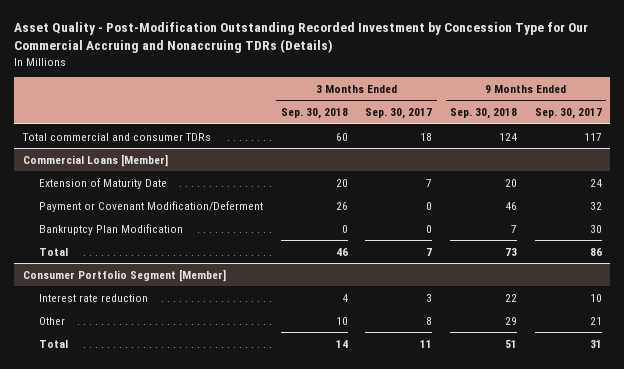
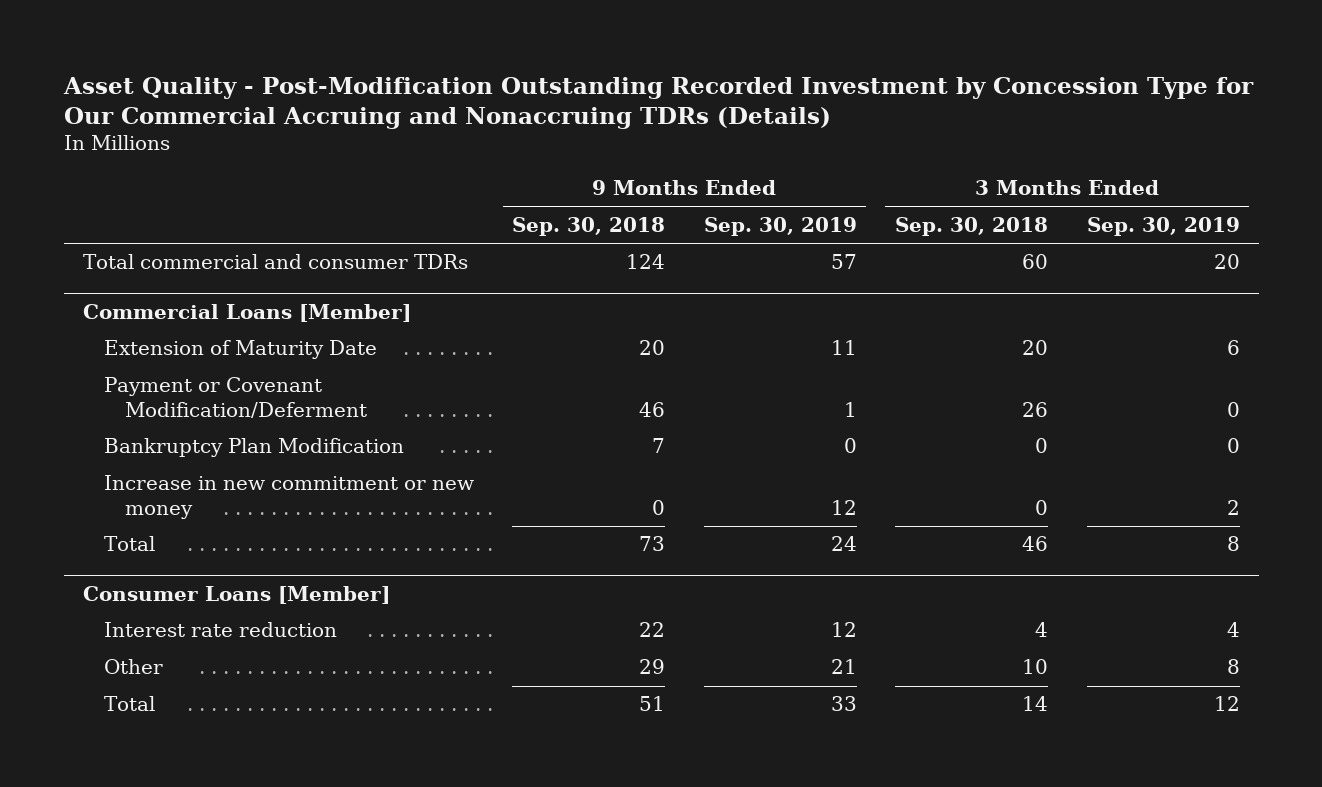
- | 3 Months Ended Sep. 30, 2018 | 3 Months Ended Sep. 30, 2017 | 9 Months Ended Sep. 30, 2018 | 9 Months Ended Sep. 30, 2017
+ | 9 Months Ended Sep. 30, 2018 | 9 Months Ended Sep. 30, 2019 | 3 Months Ended Sep. 30, 2018 | 3 Months Ended Sep. 30, 2019
@ Commercial Loans [Member]
+ Increase in new commitment or new money | 0 | 12 | 0 | 2
- Consumer Portfolio Segment [Member]
+ Consumer Loans [Member]

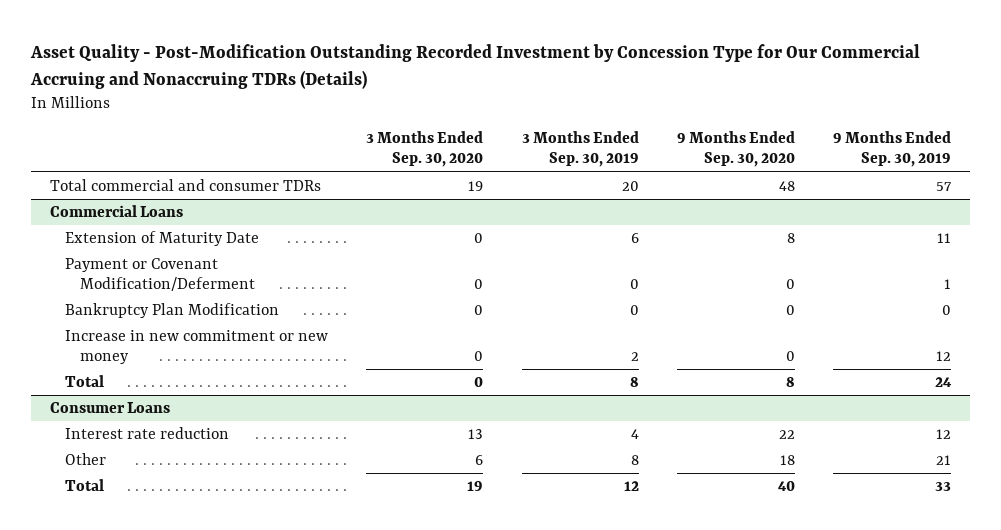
- | 9 Months Ended Sep. 30, 2018 | 9 Months Ended Sep. 30, 2019 | 3 Months Ended Sep. 30, 2018 | 3 Months Ended Sep. 30, 2019
+ | 3 Months Ended Sep. 30, 2020 | 3 Months Ended Sep. 30, 2019 | 9 Months Ended Sep. 30, 2020 | 9 Months Ended Sep. 30, 2019
- Commercial Loans [Member]
+ Commercial Loans
- Consumer Loans [Member]
+ Consumer Loans

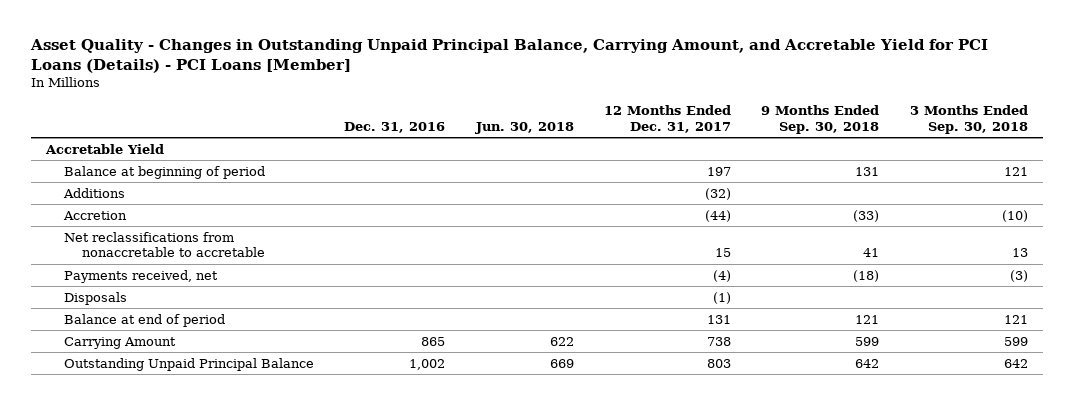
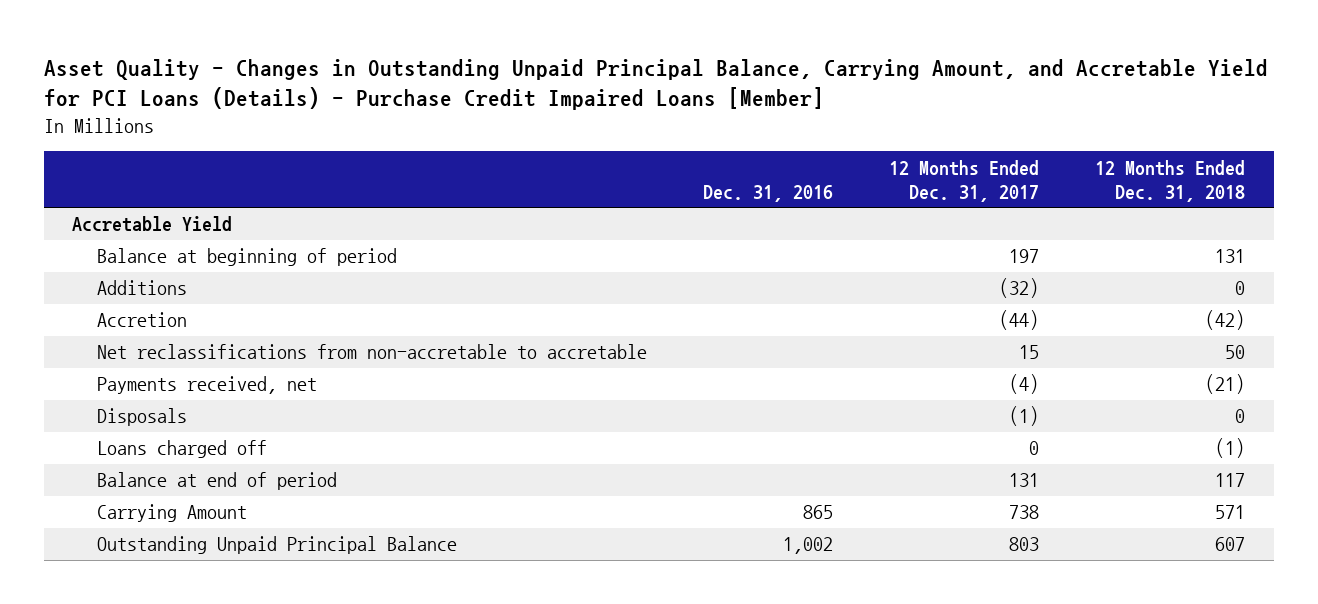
- Asset Quality - Changes in Outstanding Unpaid Principal Balance, Carrying Amount, and Accretable Yield for PCI Loans (Details) - PCI Loans [Member]
+ Asset Quality - Changes in Outstanding Unpaid Principal Balance, Carrying Amount, and Accretable Yield for PCI Loans (Details) - Purchase Credit Impaired Loans [Member]
- | Dec. 31, 2016 | Jun. 30, 2018 | 12 Months Ended Dec. 31, 2017 | 9 Months Ended Sep. 30, 2018 | 3 Months Ended Sep. 30, 2018
+ | Dec. 31, 2016 | 12 Months Ended Dec. 31, 2017 | 12 Months Ended Dec. 31, 2018
- Net reclassifications from nonaccretable to accretable | | | 15 | 41 | 13
+ Net reclassifications from non-accretable to accretable | | 15 | 50
+ Loans charged off | | 0 | (1)

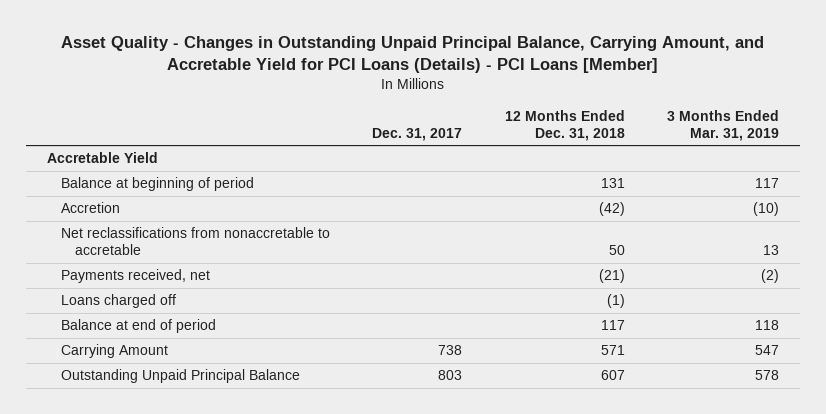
- Asset Quality - Changes in Outstanding Unpaid Principal Balance, Carrying Amount, and Accretable Yield for PCI Loans (Details) - Purchase Credit Impaired Loans [Member]
+ Asset Quality - Changes in Outstanding Unpaid Principal Balance, Carrying Amount, and Accretable Yield for PCI Loans (Details) - PCI Loans [Member]
- | Dec. 31, 2016 | 12 Months Ended Dec. 31, 2017 | 12 Months Ended Dec. 31, 2018
+ | Dec. 31, 2017 | 12 Months Ended Dec. 31, 2018 | 3 Months Ended Mar. 31, 2019
- Additions | | (32) | 0
- Net reclassifications from non-accretable to accretable | | 15 | 50
+ Net reclassifications from nonaccretable to accretable | | 50 | 13
- Disposals | | (1) | 0

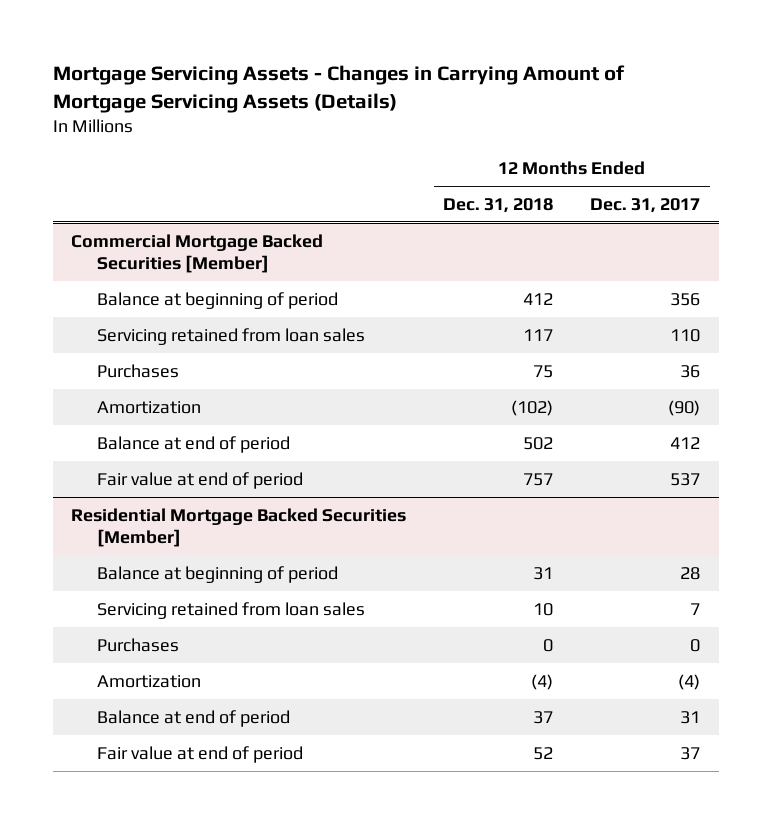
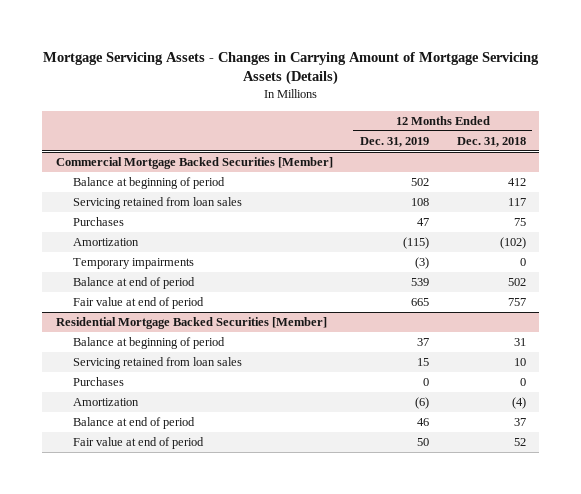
- | 12 Months Ended Dec. 31, 2018 | 12 Months Ended Dec. 31, 2017
+ | 12 Months Ended Dec. 31, 2019 | 12 Months Ended Dec. 31, 2018
@ Commercial Mortgage Backed Securities [Member]
+ Temporary impairments | (3) | 0

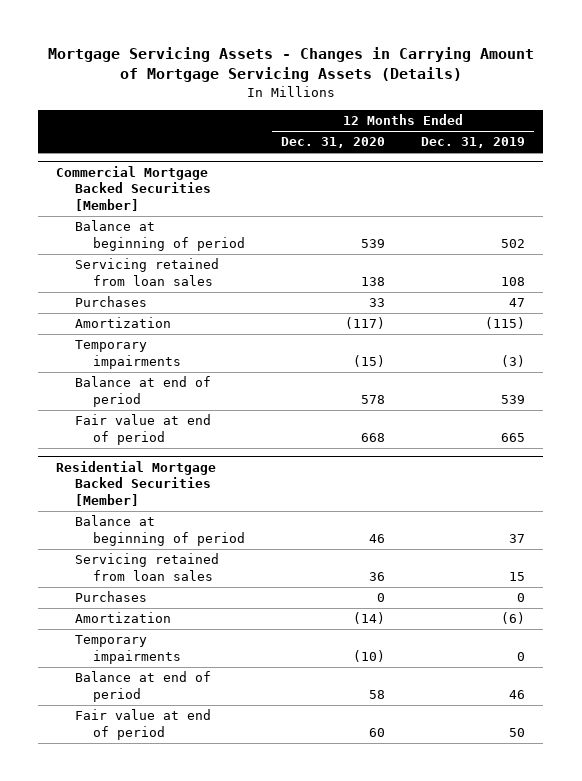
- | 12 Months Ended Dec. 31, 2019 | 12 Months Ended Dec. 31, 2018
+ | 12 Months Ended Dec. 31, 2020 | 12 Months Ended Dec. 31, 2019
@ Residential Mortgage Backed Securities [Member]
+ Temporary impairments | (10) | 0

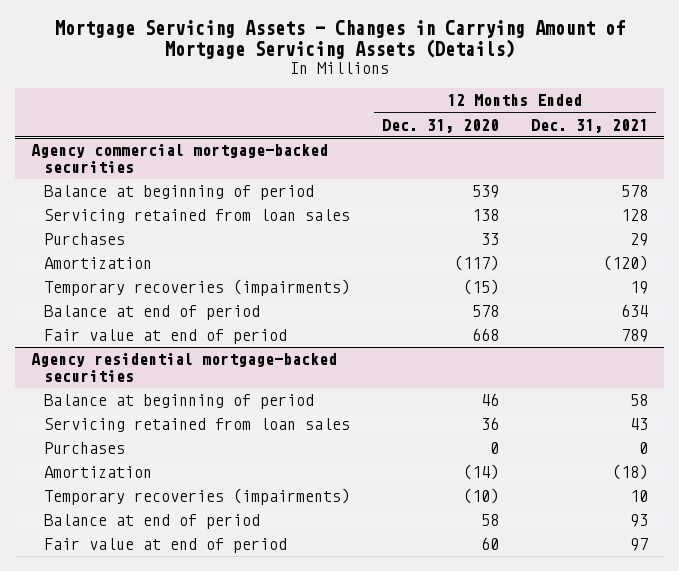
- | 12 Months Ended Dec. 31, 2020 | 12 Months Ended Dec. 31, 2019
+ | 12 Months Ended Dec. 31, 2020 | 12 Months Ended Dec. 31, 2021
- Commercial Mortgage Backed Securities [Member]
+ Agency commercial mortgage-backed securities
- Temporary impairments | (15) | (3)
+ Temporary recoveries (impairments) | (15) | 19
- Residential Mortgage Backed Securities [Member]
+ Agency residential mortgage-backed securities
- Temporary impairments | (10) | 0
+ Temporary recoveries (impairments) | (10) | 10

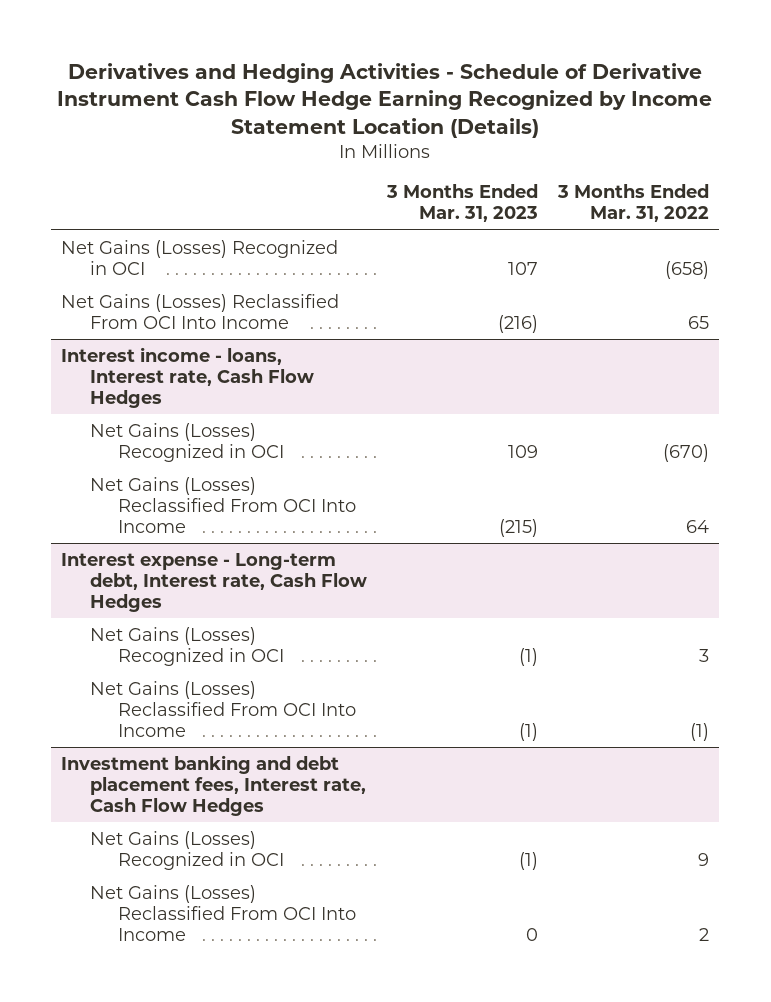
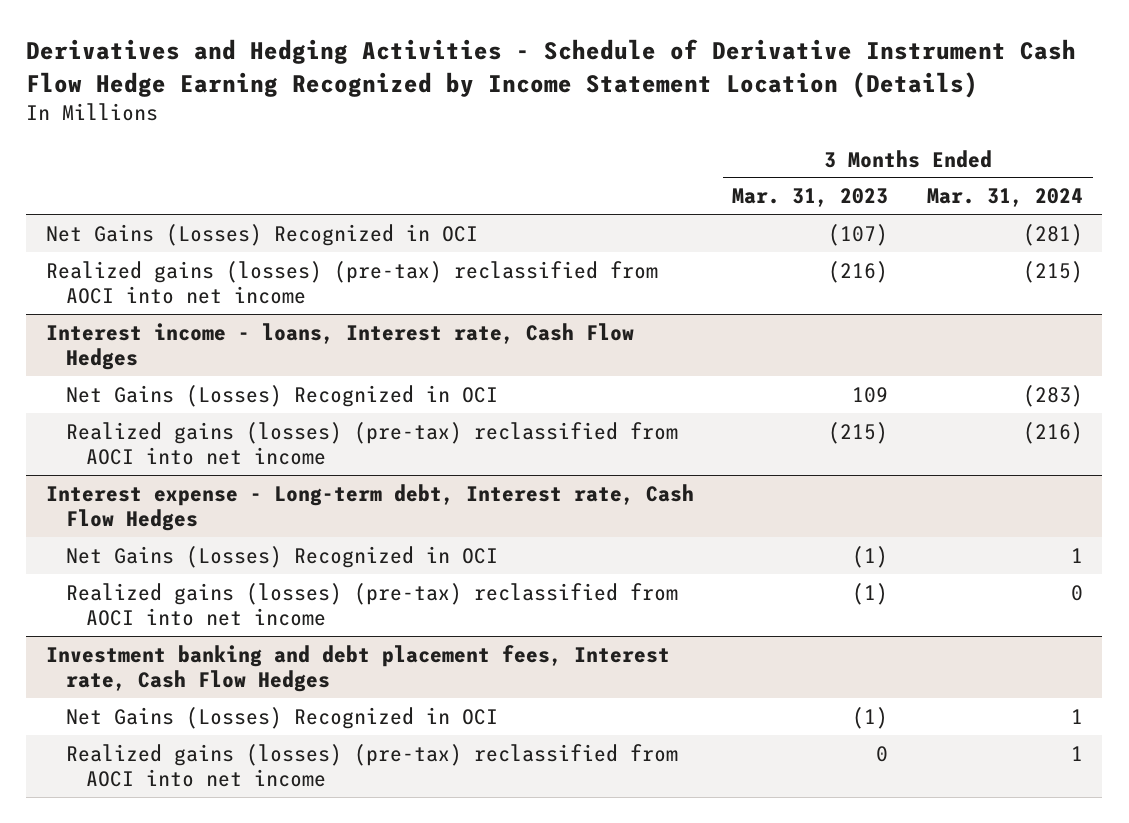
- | 3 Months Ended Mar. 31, 2023 | 3 Months Ended Mar. 31, 2022
+ | 3 Months Ended Mar. 31, 2023 | 3 Months Ended Mar. 31, 2024
- Net Gains (Losses) Recognized in OCI | 107 | (658)
- Net Gains (Losses) Reclassified From OCI Into Income | (216) | 65
+ Net Gains (Losses) Recognized in OCI | (107) | (281)
+ Realized gains (losses) (pre-tax) reclassified from AOCI into net income | (216) | (215)
@ Interest income - loans, Interest rate, Cash Flow Hedges
- Net Gains (Losses) Reclassified From OCI Into Income | (215) | 64
+ Realized gains (losses) (pre-tax) reclassified from AOCI into net income | (215) | (216)
@ Interest expense - Long-term debt, Interest rate, Cash Flow Hedges
- Net Gains (Losses) Reclassified From OCI Into Income | (1) | (1)
+ Realized gains (losses) (pre-tax) reclassified from AOCI into net income | (1) | 0
@ Investment banking and debt placement fees, Interest rate, Cash Flow Hedges
- Net Gains (Losses) Reclassified From OCI Into Income | 0 | 2
+ Realized gains (losses) (pre-tax) reclassified from AOCI into net income | 0 | 1

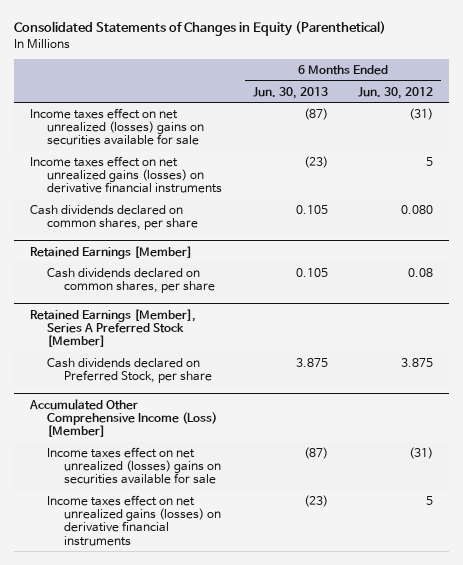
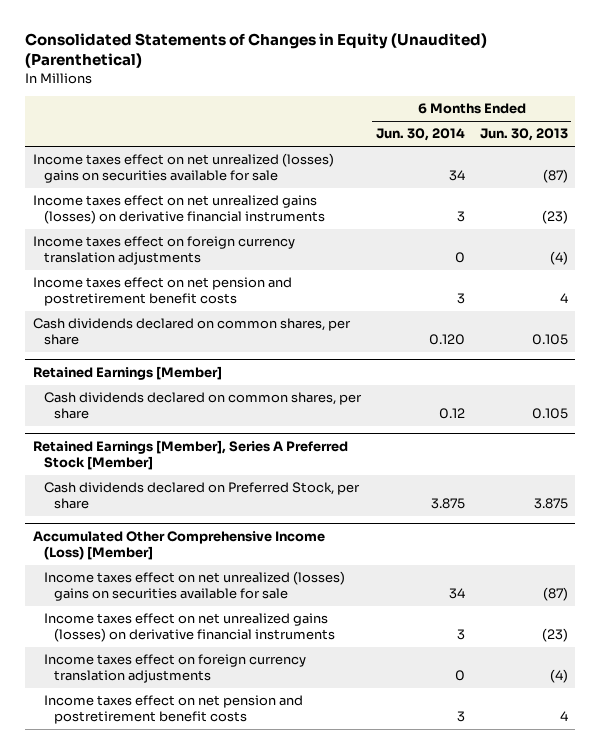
- Consolidated Statements of Changes in Equity (Parenthetical)
+ Consolidated Statements of Changes in Equity (Unaudited) (Parenthetical)
- | 6 Months Ended Jun. 30, 2013 | 6 Months Ended Jun. 30, 2012
+ | 6 Months Ended Jun. 30, 2014 | 6 Months Ended Jun. 30, 2013
+ Income taxes effect on foreign currency translation adjustments | 0 | (4)
+ Income taxes effect on net pension and postretirement benefit costs | 3 | 4
@ Accumulated Other Comprehensive Income (Loss) [Member]
+ Income taxes effect on foreign currency translation adjustments | 0 | (4)
+ Income taxes effect on net pension and postretirement benefit costs | 3 | 4

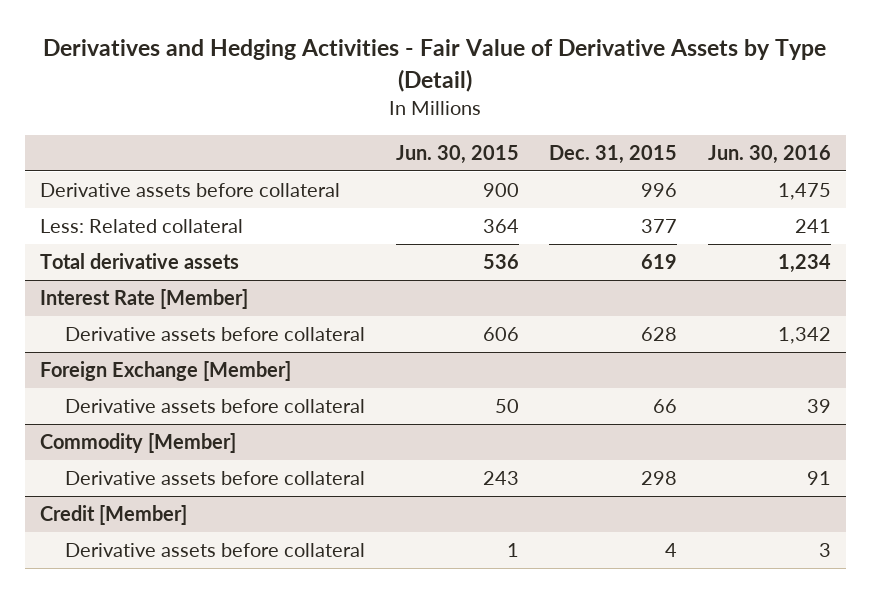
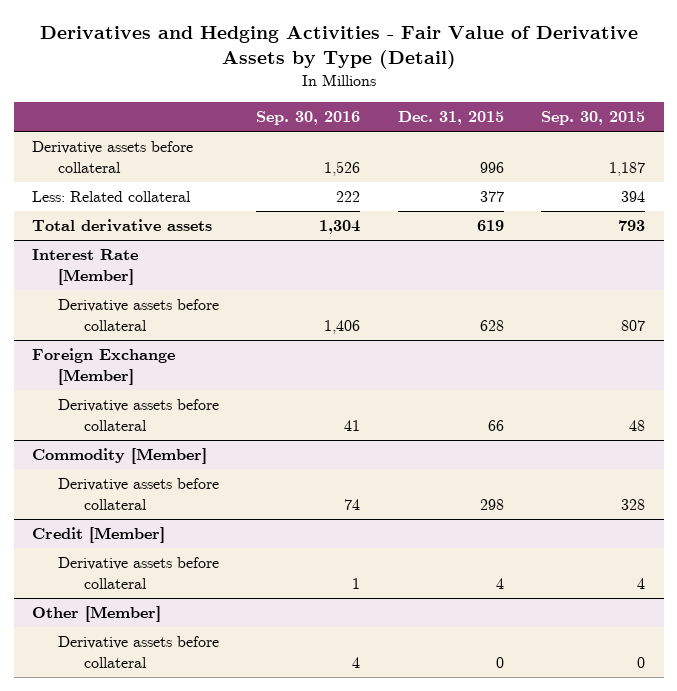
- | Jun. 30, 2015 | Dec. 31, 2015 | Jun. 30, 2016
+ | Sep. 30, 2016 | Dec. 31, 2015 | Sep. 30, 2015
+ Other [Member]
+ Derivative assets before collateral | 4 | 0 | 0

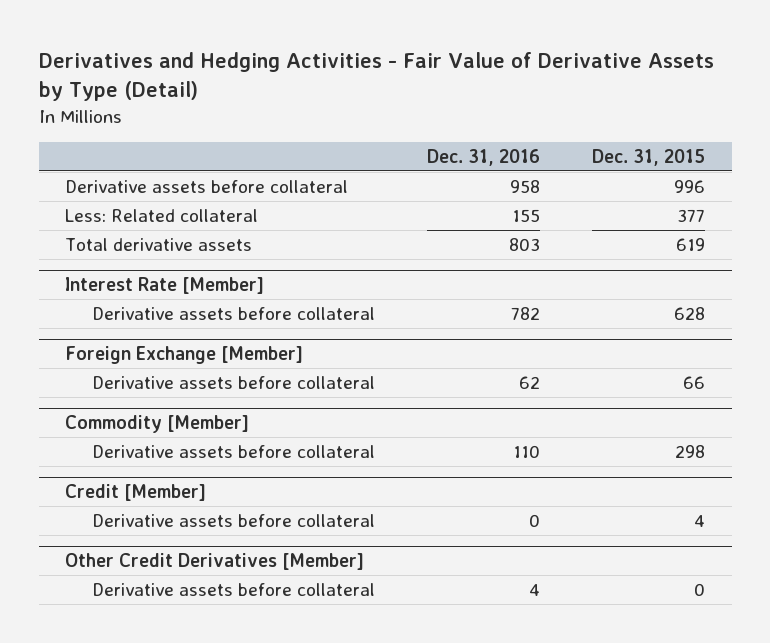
- | Sep. 30, 2016 | Dec. 31, 2015 | Sep. 30, 2015
+ | Dec. 31, 2016 | Dec. 31, 2015
- Other [Member]
+ Other Credit Derivatives [Member]

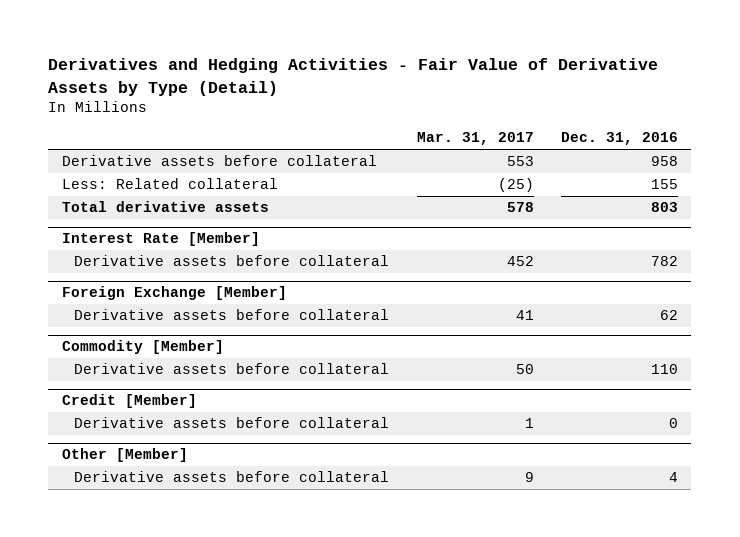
- | Dec. 31, 2016 | Dec. 31, 2015
+ | Mar. 31, 2017 | Dec. 31, 2016
- Other Credit Derivatives [Member]
+ Other [Member]

